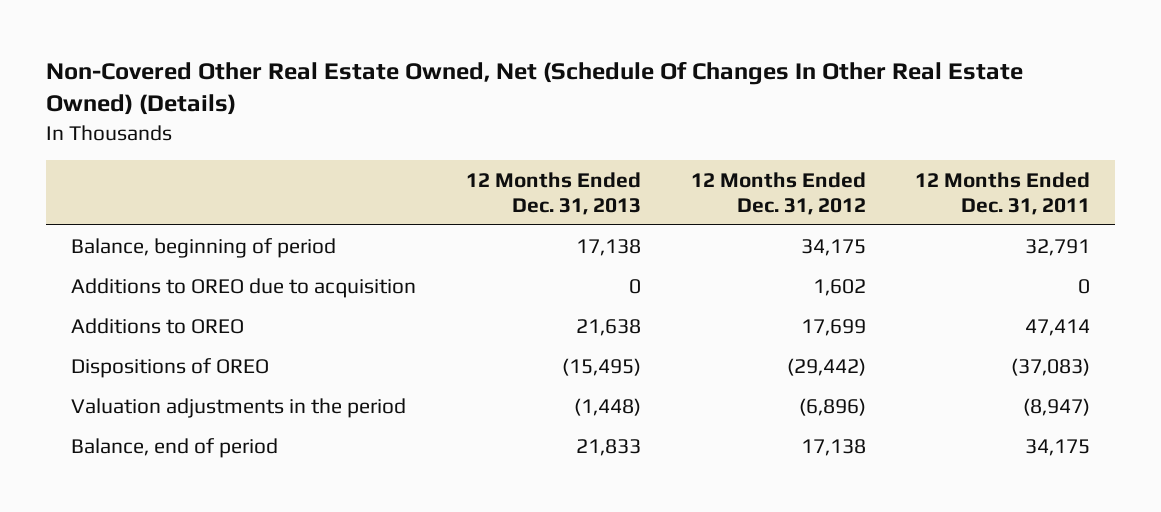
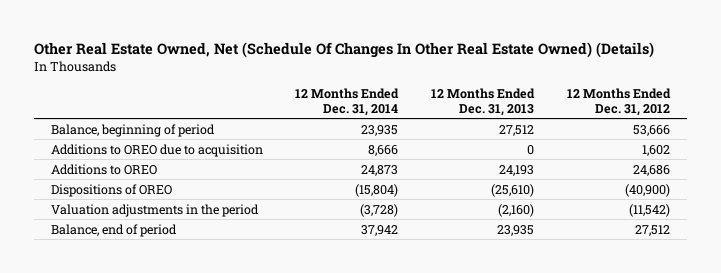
- Non-Covered Other Real Estate Owned, Net (Schedule Of Changes In Other Real Estate Owned) (Details)
+ Other Real Estate Owned, Net (Schedule Of Changes In Other Real Estate Owned) (Details)
- | 12 Months Ended Dec. 31, 2013 | 12 Months Ended Dec. 31, 2012 | 12 Months Ended Dec. 31, 2011
+ | 12 Months Ended Dec. 31, 2014 | 12 Months Ended Dec. 31, 2013 | 12 Months Ended Dec. 31, 2012
- Balance, beginning of period | 17,138 | 34,175 | 32,791
+ Balance, beginning of period | 23,935 | 27,512 | 53,666
- Additions to OREO | 21,638 | 17,699 | 47,414
- Dispositions of OREO | (15,495) | (29,442) | (37,083)
- Valuation adjustments in the period | (1,448) | (6,896) | (8,947)
- Balance, end of period | 21,833 | 17,138 | 34,175
+ Additions to OREO | 24,873 | 24,193 | 24,686
+ Dispositions of OREO | (15,804) | (25,610) | (40,900)
+ Valuation adjustments in the period | (3,728) | (2,160) | (11,542)
+ Balance, end of period | 37,942 | 23,935 | 27,512

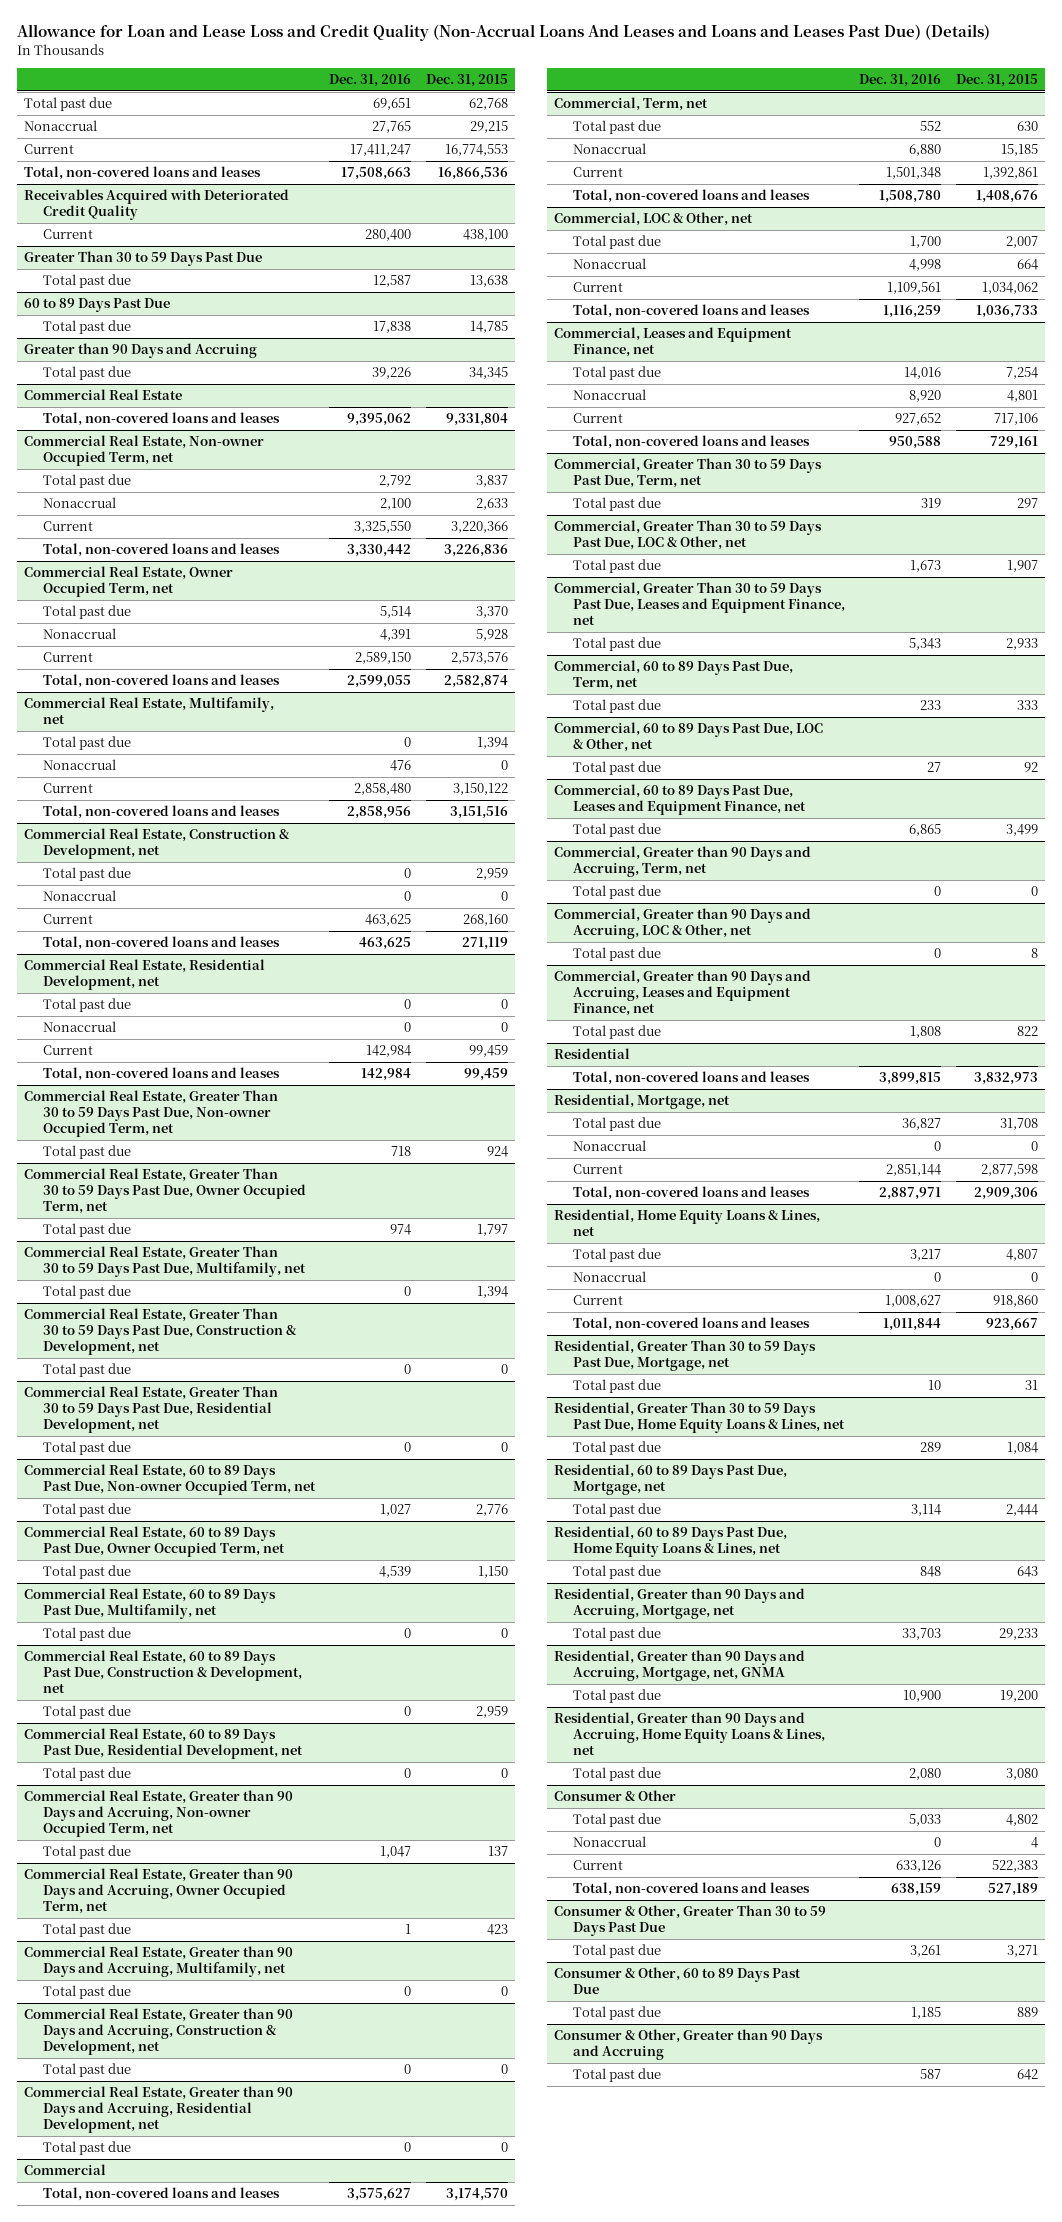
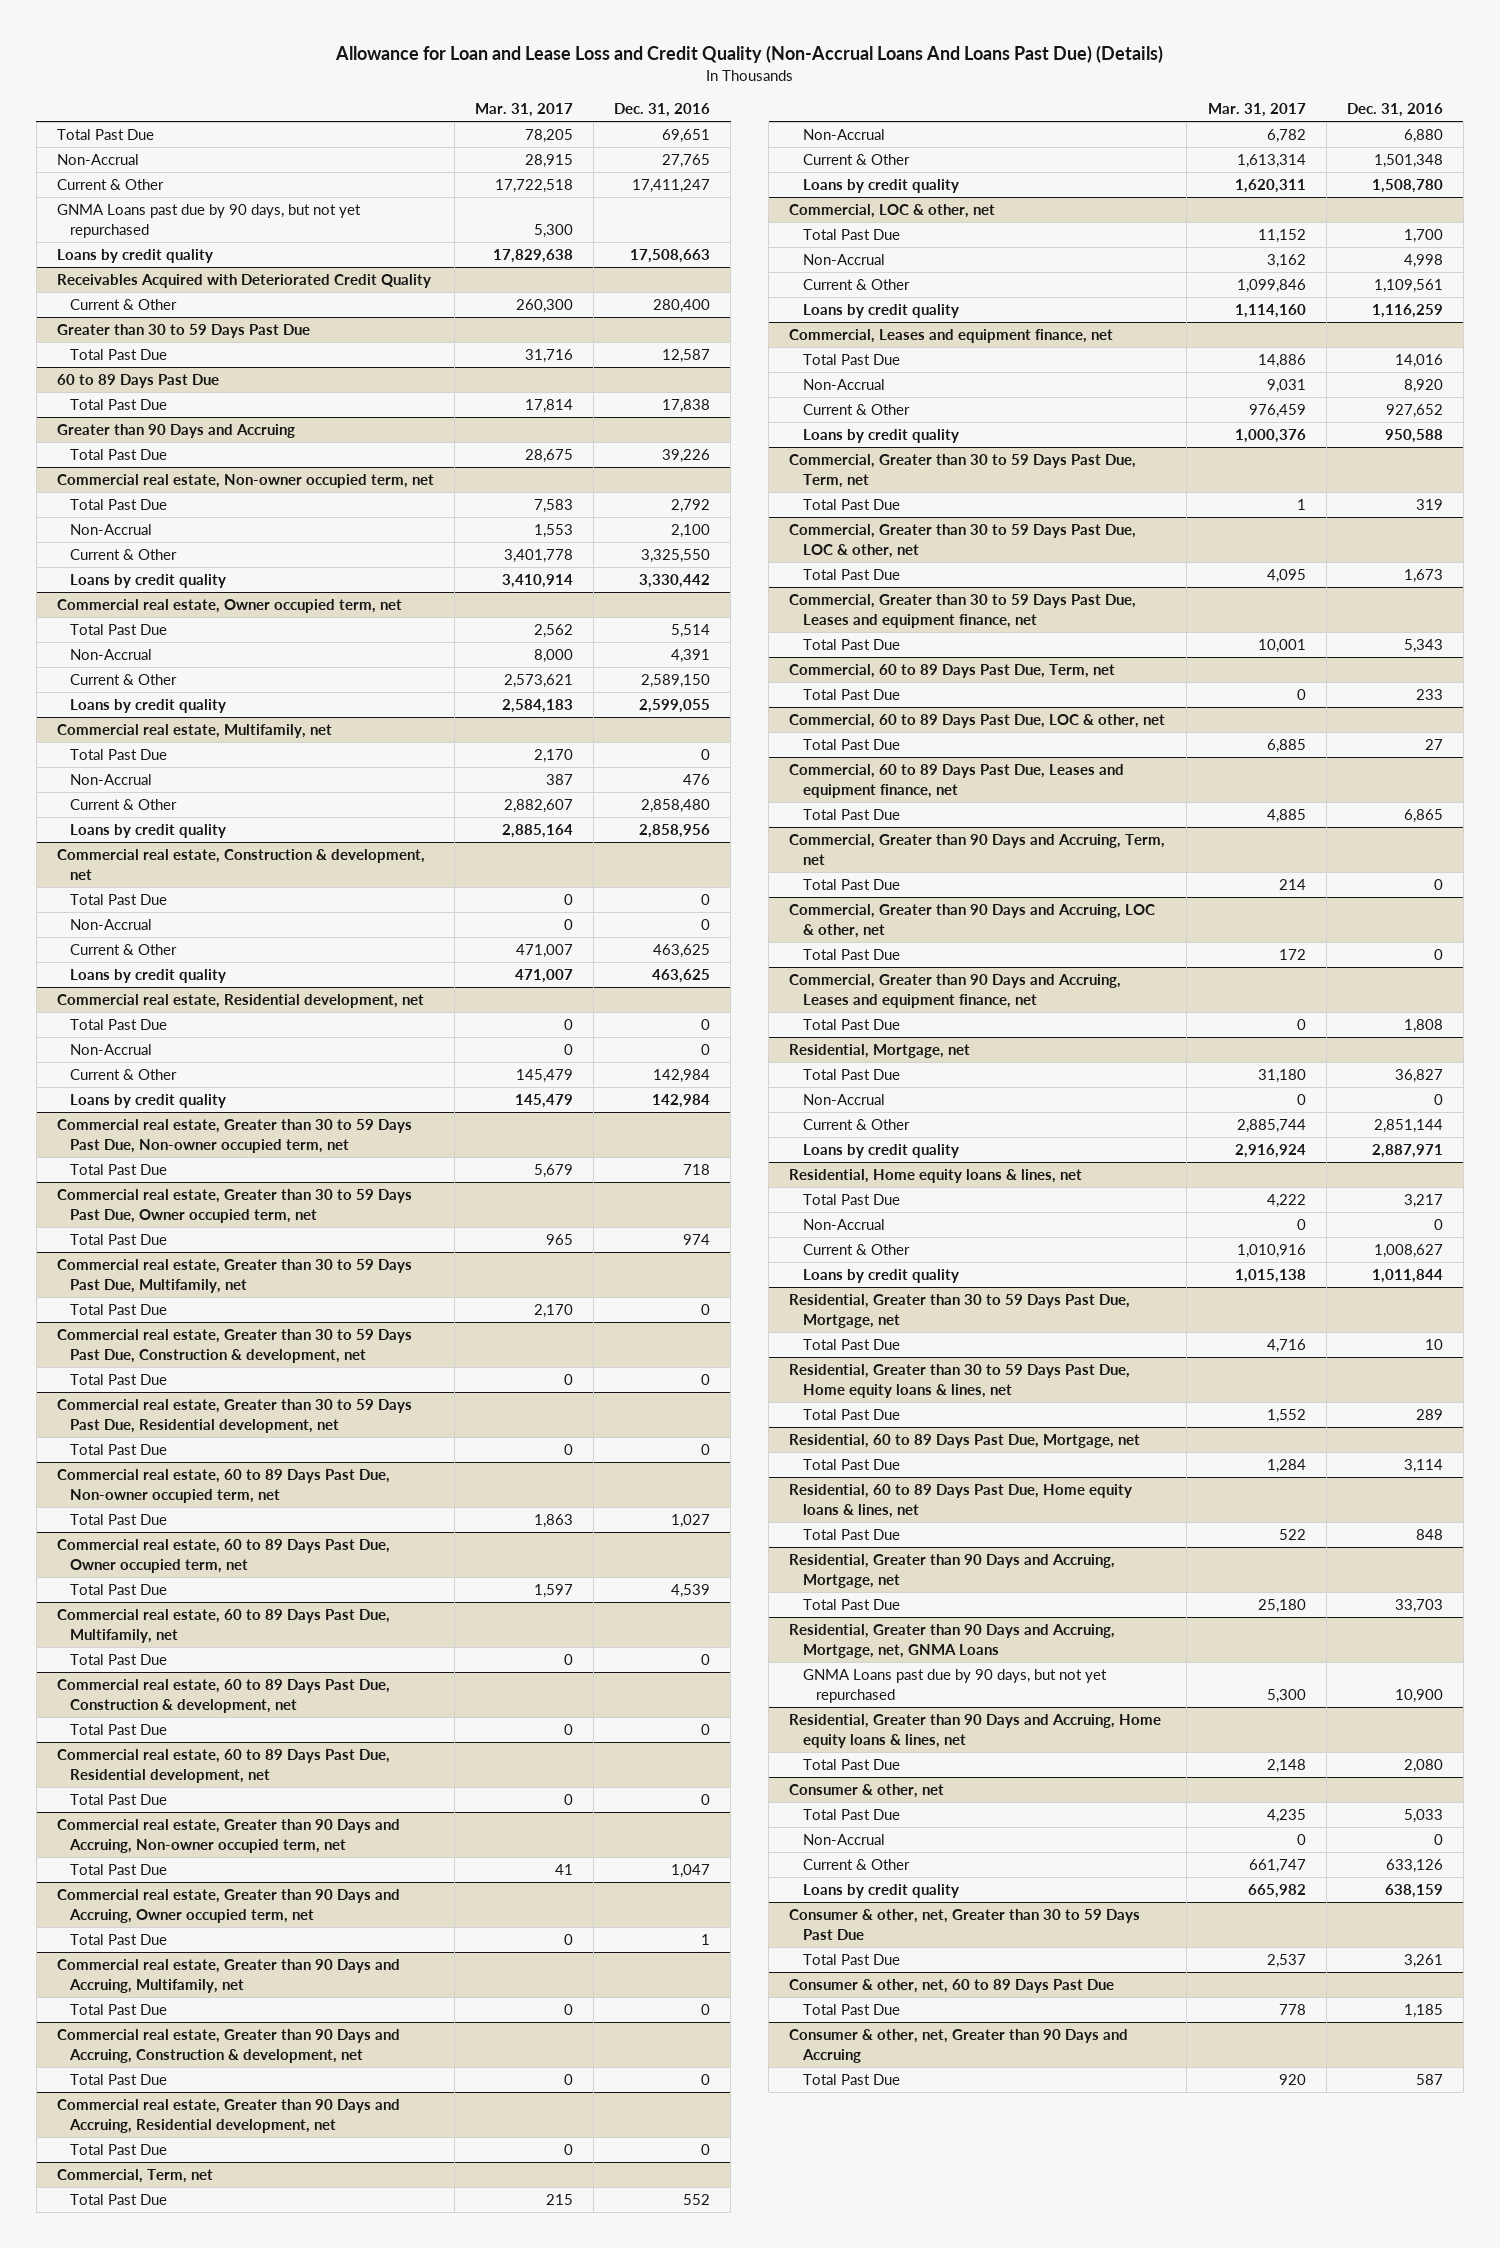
- Allowance for Loan and Lease Loss and Credit Quality (Non-Accrual Loans And Leases and Loans and Leases Past Due) (Details)
+ Allowance for Loan and Lease Loss and Credit Quality (Non-Accrual Loans And Loans Past Due) (Details)
- | Dec. 31, 2016 | Dec. 31, 2015
+ | Mar. 31, 2017 | Dec. 31, 2016
- Total past due | 69,651 | 62,768
- Nonaccrual | 27,765 | 29,215
- Current | 17,411,247 | 16,774,553
- Total, non-covered loans and leases | 17,508,663 | 16,866,536
+ Total Past Due | 78,205 | 69,651
+ Non-Accrual | 28,915 | 27,765
+ Current & Other | 17,722,518 | 17,411,247
+ GNMA Loans past due by 90 days, but not yet repurchased | 5,300 |
+ Loans by credit quality | 17,829,638 | 17,508,663
@ Receivables Acquired with Deteriorated Credit Quality
- Current | 280,400 | 438,100
- Greater Than 30 to 59 Days Past Due
- Total past due | 12,587 | 13,638
@ Receivables Acquired with Deteriorated Credit Quality
+ Current & Other | 260,300 | 280,400
+ Greater than 30 to 59 Days Past Due
+ Total Past Due | 31,716 | 12,587
@ 60 to 89 Days Past Due
- Total past due | 17,838 | 14,785
+ Total Past Due | 17,814 | 17,838
@ Greater than 90 Days and Accruing
- Total past due | 39,226 | 34,345
- Commercial Real Estate
- Total, non-covered loans and leases | 9,395,062 | 9,331,804
- Commercial Real Estate, Non-owner Occupied Term, net
- Total past due | 2,792 | 3,837
- Nonaccrual | 2,100 | 2,633
- Current | 3,325,550 | 3,220,366
- Total, non-covered loans and leases | 3,330,442 | 3,226,836
- Commercial Real Estate, Owner Occupied Term, net
- Total past due | 5,514 | 3,370
- Nonaccrual | 4,391 | 5,928
- Current | 2,589,150 | 2,573,576
- Total, non-covered loans and leases | 2,599,055 | 2,582,874
- Commercial Real Estate, Multifamily, net
- Total past due | 0 | 1,394
- Nonaccrual | 476 | 0
- Current | 2,858,480 | 3,150,122
- Total, non-covered loans and leases | 2,858,956 | 3,151,516
- Commercial Real Estate, Construction & Development, net
- Total past due | 0 | 2,959
- Nonaccrual | 0 | 0
- Current | 463,625 | 268,160
- Total, non-covered loans and leases | 463,625 | 271,119
- Commercial Real Estate, Residential Development, net
- Total past due | 0 | 0
- Nonaccrual | 0 | 0
- Current | 142,984 | 99,459
- Total, non-covered loans and leases | 142,984 | 99,459
- Commercial Real Estate, Greater Than 30 to 59 Days Past Due, Non-owner Occupied Term, net
- Total past due | 718 | 924
- Commercial Real Estate, Greater Than 30 to 59 Days Past Due, Owner Occupied Term, net
- Total past due | 974 | 1,797
- Commercial Real Estate, Greater Than 30 to 59 Days Past Due, Multifamily, net
- Total past due | 0 | 1,394
- Commercial Real Estate, Greater Than 30 to 59 Days Past Due, Construction & Development, net
- Total past due | 0 | 0
- Commercial Real Estate, Greater Than 30 to 59 Days Past Due, Residential Development, net
- Total past due | 0 | 0
- Commercial Real Estate, 60 to 89 Days Past Due, Non-owner Occupied Term, net
- Total past due | 1,027 | 2,776
- Commercial Real Estate, 60 to 89 Days Past Due, Owner Occupied Term, net
- Total past due | 4,539 | 1,150
- Commercial Real Estate, 60 to 89 Days Past Due, Multifamily, net
- Total past due | 0 | 0
- Commercial Real Estate, 60 to 89 Days Past Due, Construction & Development, net
- Total past due | 0 | 2,959
- Commercial Real Estate, 60 to 89 Days Past Due, Residential Development, net
- Total past due | 0 | 0
- Commercial Real Estate, Greater than 90 Days and Accruing, Non-owner Occupied Term, net
- Total past due | 1,047 | 137
- Commercial Real Estate, Greater than 90 Days and Accruing, Owner Occupied Term, net
- Total past due | 1 | 423
- Commercial Real Estate, Greater than 90 Days and Accruing, Multifamily, net
- Total past due | 0 | 0
- Commercial Real Estate, Greater than 90 Days and Accruing, Construction & Development, net
- Total past due | 0 | 0
- Commercial Real Estate, Greater than 90 Days and Accruing, Residential Development, net
- Total past due | 0 | 0
- Commercial
- Total, non-covered loans and leases | 3,575,627 | 3,174,570
@ Greater than 90 Days and Accruing
+ Total Past Due | 28,675 | 39,226
+ Commercial real estate, Non-owner occupied term, net
+ Total Past Due | 7,583 | 2,792
+ Non-Accrual | 1,553 | 2,100
+ Current & Other | 3,401,778 | 3,325,550
+ Loans by credit quality | 3,410,914 | 3,330,442
+ Commercial real estate, Owner occupied term, net
+ Total Past Due | 2,562 | 5,514
+ Non-Accrual | 8,000 | 4,391
+ Current & Other | 2,573,621 | 2,589,150
+ Loans by credit quality | 2,584,183 | 2,599,055
+ Commercial real estate, Multifamily, net
+ Total Past Due | 2,170 | 0
+ Non-Accrual | 387 | 476
+ Current & Other | 2,882,607 | 2,858,480
+ Loans by credit quality | 2,885,164 | 2,858,956
+ Commercial real estate, Construction & development, net
+ Total Past Due | 0 | 0
+ Non-Accrual | 0 | 0
+ Current & Other | 471,007 | 463,625
+ Loans by credit quality | 471,007 | 463,625
+ Commercial real estate, Residential development, net
+ Total Past Due | 0 | 0
+ Non-Accrual | 0 | 0
+ Current & Other | 145,479 | 142,984
+ Loans by credit quality | 145,479 | 142,984
+ Commercial real estate, Greater than 30 to 59 Days Past Due, Non-owner occupied term, net
+ Total Past Due | 5,679 | 718
+ Commercial real estate, Greater than 30 to 59 Days Past Due, Owner occupied term, net
+ Total Past Due | 965 | 974
+ Commercial real estate, Greater than 30 to 59 Days Past Due, Multifamily, net
+ Total Past Due | 2,170 | 0
+ Commercial real estate, Greater than 30 to 59 Days Past Due, Construction & development, net
+ Total Past Due | 0 | 0
+ Commercial real estate, Greater than 30 to 59 Days Past Due, Residential development, net
+ Total Past Due | 0 | 0
+ Commercial real estate, 60 to 89 Days Past Due, Non-owner occupied term, net
+ Total Past Due | 1,863 | 1,027
+ Commercial real estate, 60 to 89 Days Past Due, Owner occupied term, net
+ Total Past Due | 1,597 | 4,539
+ Commercial real estate, 60 to 89 Days Past Due, Multifamily, net
+ Total Past Due | 0 | 0
+ Commercial real estate, 60 to 89 Days Past Due, Construction & development, net
+ Total Past Due | 0 | 0
+ Commercial real estate, 60 to 89 Days Past Due, Residential development, net
+ Total Past Due | 0 | 0
+ Commercial real estate, Greater than 90 Days and Accruing, Non-owner occupied term, net
+ Total Past Due | 41 | 1,047
+ Commercial real estate, Greater than 90 Days and Accruing, Owner occupied term, net
+ Total Past Due | 0 | 1
+ Commercial real estate, Greater than 90 Days and Accruing, Multifamily, net
+ Total Past Due | 0 | 0
+ Commercial real estate, Greater than 90 Days and Accruing, Construction & development, net
+ Total Past Due | 0 | 0
+ Commercial real estate, Greater than 90 Days and Accruing, Residential development, net
+ Total Past Due | 0 | 0
@ Commercial, Term, net
- Total past due | 552 | 630
- Nonaccrual | 6,880 | 15,185
- Current | 1,501,348 | 1,392,861
- Total, non-covered loans and leases | 1,508,780 | 1,408,676
- Commercial, LOC & Other, net
- Total past due | 1,700 | 2,007
- Nonaccrual | 4,998 | 664
- Current | 1,109,561 | 1,034,062
- Total, non-covered loans and leases | 1,116,259 | 1,036,733
- Commercial, Leases and Equipment Finance, net
- Total past due | 14,016 | 7,254
- Nonaccrual | 8,920 | 4,801
- Current | 927,652 | 717,106
- Total, non-covered loans and leases | 950,588 | 729,161
- Commercial, Greater Than 30 to 59 Days Past Due, Term, net
- Total past due | 319 | 297
- Commercial, Greater Than 30 to 59 Days Past Due, LOC & Other, net
- Total past due | 1,673 | 1,907
- Commercial, Greater Than 30 to 59 Days Past Due, Leases and Equipment Finance, net
- Total past due | 5,343 | 2,933
@ Commercial, Term, net
+ Total Past Due | 215 | 552
+ Non-Accrual | 6,782 | 6,880
+ Current & Other | 1,613,314 | 1,501,348
+ Loans by credit quality | 1,620,311 | 1,508,780
+ Commercial, LOC & other, net
+ Total Past Due | 11,152 | 1,700
+ Non-Accrual | 3,162 | 4,998
+ Current & Other | 1,099,846 | 1,109,561
+ Loans by credit quality | 1,114,160 | 1,116,259
+ Commercial, Leases and equipment finance, net
+ Total Past Due | 14,886 | 14,016
+ Non-Accrual | 9,031 | 8,920
+ Current & Other | 976,459 | 927,652
+ Loans by credit quality | 1,000,376 | 950,588
+ Commercial, Greater than 30 to 59 Days Past Due, Term, net
+ Total Past Due | 1 | 319
+ Commercial, Greater than 30 to 59 Days Past Due, LOC & other, net
+ Total Past Due | 4,095 | 1,673
+ Commercial, Greater than 30 to 59 Days Past Due, Leases and equipment finance, net
+ Total Past Due | 10,001 | 5,343
@ Commercial, 60 to 89 Days Past Due, Term, net
- Total past due | 233 | 333
- Commercial, 60 to 89 Days Past Due, LOC & Other, net
- Total past due | 27 | 92
- Commercial, 60 to 89 Days Past Due, Leases and Equipment Finance, net
- Total past due | 6,865 | 3,499
@ Commercial, 60 to 89 Days Past Due, Term, net
+ Total Past Due | 0 | 233
+ Commercial, 60 to 89 Days Past Due, LOC & other, net
+ Total Past Due | 6,885 | 27
+ Commercial, 60 to 89 Days Past Due, Leases and equipment finance, net
+ Total Past Due | 4,885 | 6,865
@ Commercial, Greater than 90 Days and Accruing, Term, net
- Total past due | 0 | 0
- Commercial, Greater than 90 Days and Accruing, LOC & Other, net
- Total past due | 0 | 8
- Commercial, Greater than 90 Days and Accruing, Leases and Equipment Finance, net
- Total past due | 1,808 | 822
- Residential
- Total, non-covered loans and leases | 3,899,815 | 3,832,973
@ Commercial, Greater than 90 Days and Accruing, Term, net
+ Total Past Due | 214 | 0
+ Commercial, Greater than 90 Days and Accruing, LOC & other, net
+ Total Past Due | 172 | 0
+ Commercial, Greater than 90 Days and Accruing, Leases and equipment finance, net
+ Total Past Due | 0 | 1,808
@ Residential, Mortgage, net
- Total past due | 36,827 | 31,708
- Nonaccrual | 0 | 0
- Current | 2,851,144 | 2,877,598
- Total, non-covered loans and leases | 2,887,971 | 2,909,306
- Residential, Home Equity Loans & Lines, net
- Total past due | 3,217 | 4,807
- Nonaccrual | 0 | 0
- Current | 1,008,627 | 918,860
- Total, non-covered loans and leases | 1,011,844 | 923,667
- Residential, Greater Than 30 to 59 Days Past Due, Mortgage, net
- Total past due | 10 | 31
- Residential, Greater Than 30 to 59 Days Past Due, Home Equity Loans & Lines, net
- Total past due | 289 | 1,084
@ Residential, Mortgage, net
+ Total Past Due | 31,180 | 36,827
+ Non-Accrual | 0 | 0
+ Current & Other | 2,885,744 | 2,851,144
+ Loans by credit quality | 2,916,924 | 2,887,971
+ Residential, Home equity loans & lines, net
+ Total Past Due | 4,222 | 3,217
+ Non-Accrual | 0 | 0
+ Current & Other | 1,010,916 | 1,008,627
+ Loans by credit quality | 1,015,138 | 1,011,844
+ Residential, Greater than 30 to 59 Days Past Due, Mortgage, net
+ Total Past Due | 4,716 | 10
+ Residential, Greater than 30 to 59 Days Past Due, Home equity loans & lines, net
+ Total Past Due | 1,552 | 289
@ Residential, 60 to 89 Days Past Due, Mortgage, net
- Total past due | 3,114 | 2,444
- Residential, 60 to 89 Days Past Due, Home Equity Loans & Lines, net
- Total past due | 848 | 643
@ Residential, 60 to 89 Days Past Due, Mortgage, net
+ Total Past Due | 1,284 | 3,114
+ Residential, 60 to 89 Days Past Due, Home equity loans & lines, net
+ Total Past Due | 522 | 848
@ Residential, Greater than 90 Days and Accruing, Mortgage, net
- Total past due | 33,703 | 29,233
- Residential, Greater than 90 Days and Accruing, Mortgage, net, GNMA
- Total past due | 10,900 | 19,200
- Residential, Greater than 90 Days and Accruing, Home Equity Loans & Lines, net
- Total past due | 2,080 | 3,080
- Consumer & Other
- Total past due | 5,033 | 4,802
- Nonaccrual | 0 | 4
- Current | 633,126 | 522,383
- Total, non-covered loans and leases | 638,159 | 527,189
- Consumer & Other, Greater Than 30 to 59 Days Past Due
- Total past due | 3,261 | 3,271
- Consumer & Other, 60 to 89 Days Past Due
- Total past due | 1,185 | 889
- Consumer & Other, Greater than 90 Days and Accruing
- Total past due | 587 | 642
@ Residential, Greater than 90 Days and Accruing, Mortgage, net
+ Total Past Due | 25,180 | 33,703
+ Residential, Greater than 90 Days and Accruing, Mortgage, net, GNMA Loans
+ GNMA Loans past due by 90 days, but not yet repurchased | 5,300 | 10,900
+ Residential, Greater than 90 Days and Accruing, Home equity loans & lines, net
+ Total Past Due | 2,148 | 2,080
+ Consumer & other, net
+ Total Past Due | 4,235 | 5,033
+ Non-Accrual | 0 | 0
+ Current & Other | 661,747 | 633,126
+ Loans by credit quality | 665,982 | 638,159
+ Consumer & other, net, Greater than 30 to 59 Days Past Due
+ Total Past Due | 2,537 | 3,261
+ Consumer & other, net, 60 to 89 Days Past Due
+ Total Past Due | 778 | 1,185
+ Consumer & other, net, Greater than 90 Days and Accruing
+ Total Past Due | 920 | 587

